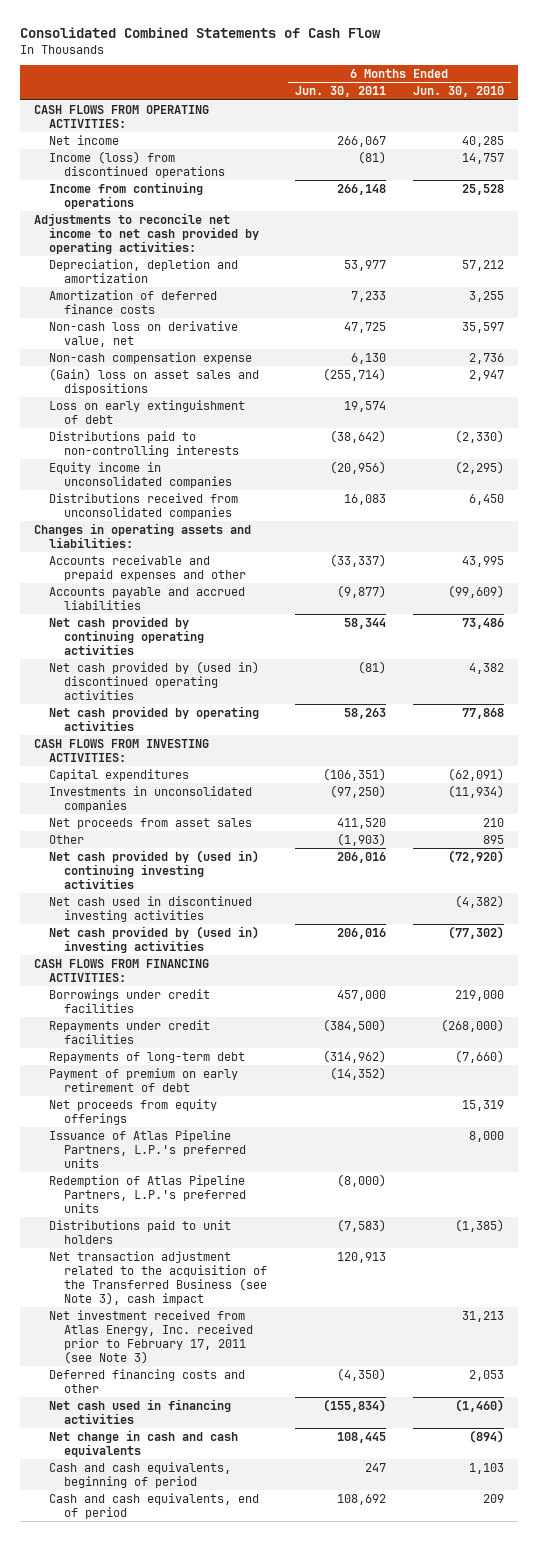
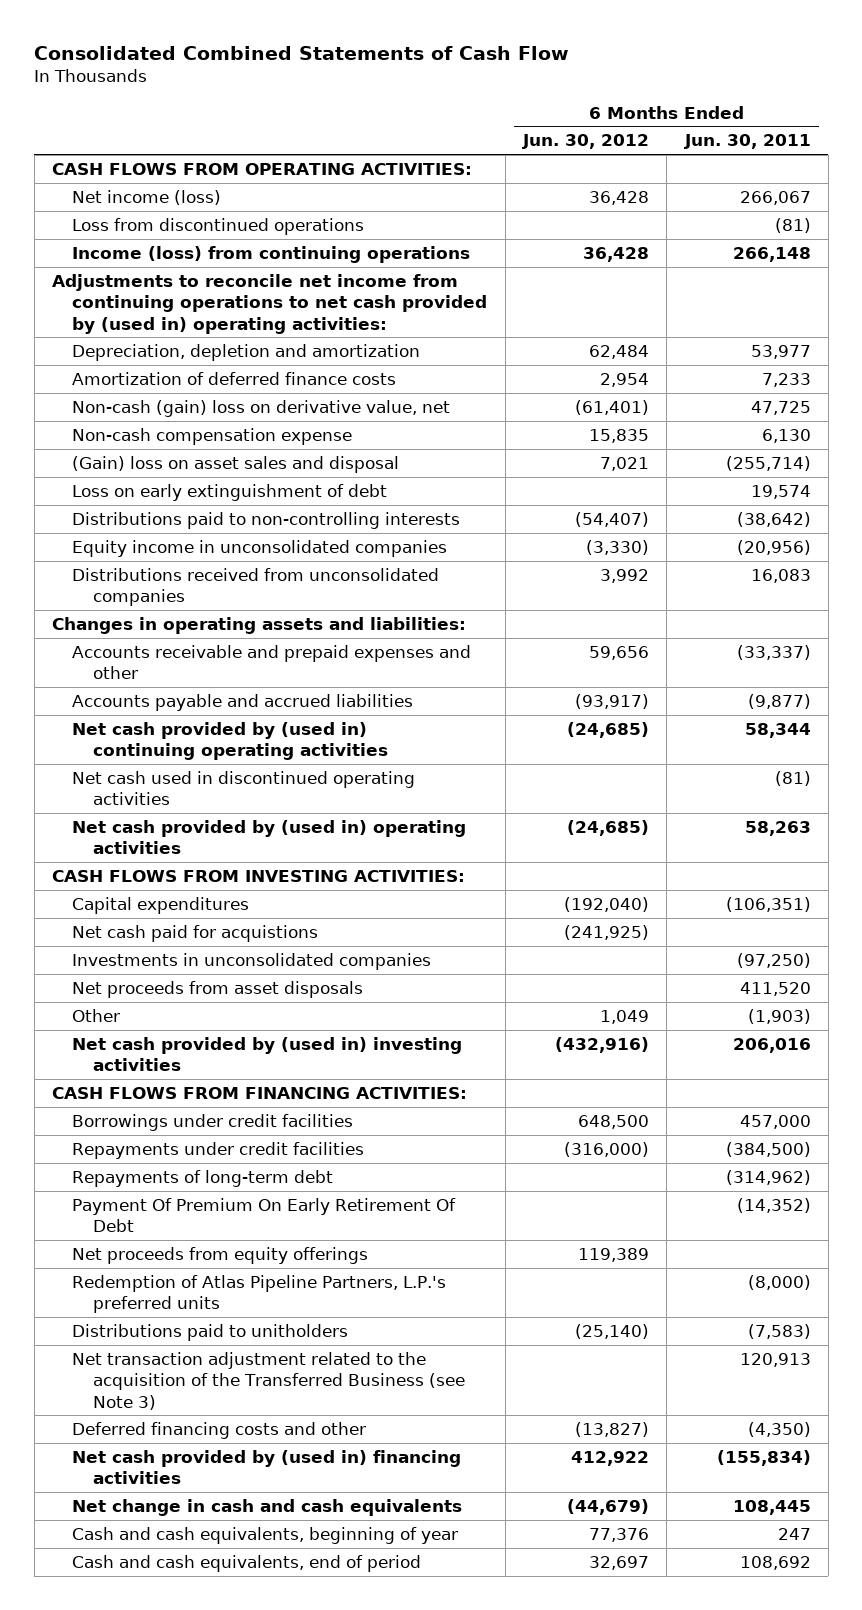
- | 6 Months Ended Jun. 30, 2011 | 6 Months Ended Jun. 30, 2010
+ | 6 Months Ended Jun. 30, 2012 | 6 Months Ended Jun. 30, 2011
- Net income | 266,067 | 40,285
- Income (loss) from discontinued operations | (81) | 14,757
- Income from continuing operations | 266,148 | 25,528
- Adjustments to reconcile net income to net cash provided by operating activities:
+ Net income (loss) | 36,428 | 266,067
+ Loss from discontinued operations | | (81)
+ Income (loss) from continuing operations | 36,428 | 266,148
+ Adjustments to reconcile net income from continuing operations to net cash provided by (used in) operating activities:
- Non-cash loss on derivative value, net | 47,725 | 35,597
+ Non-cash (gain) loss on derivative value, net | (61,401) | 47,725
- (Gain) loss on asset sales and dispositions | (255,714) | 2,947
+ (Gain) loss on asset sales and disposal | 7,021 | (255,714)
- Net cash provided by continuing operating activities | 58,344 | 73,486
- Net cash provided by (used in) discontinued operating activities | (81) | 4,382
- Net cash provided by operating activities | 58,263 | 77,868
+ Net cash provided by (used in) continuing operating activities | (24,685) | 58,344
+ Net cash used in discontinued operating activities | | (81)
+ Net cash provided by (used in) operating activities | (24,685) | 58,263
+ Net cash paid for acquistions | (241,925) |
- Net proceeds from asset sales | 411,520 | 210
+ Net proceeds from asset disposals | | 411,520
- Net cash provided by (used in) continuing investing activities | 206,016 | (72,920)
- Net cash used in discontinued investing activities | | (4,382)
- Payment of premium on early retirement of debt | (14,352) |
+ Payment Of Premium On Early Retirement Of Debt | | (14,352)
- Issuance of Atlas Pipeline Partners, L.P.'s preferred units | | 8,000
- Distributions paid to unit holders | (7,583) | (1,385)
- Net transaction adjustment related to the acquisition of the Transferred Business (see Note 3), cash impact | 120,913 |
- Net investment received from Atlas Energy, Inc. received prior to February 17, 2011 (see Note 3) | | 31,213
+ Distributions paid to unitholders | (25,140) | (7,583)
+ Net transaction adjustment related to the acquisition of the Transferred Business (see Note 3) | | 120,913
- Net cash used in financing activities | (155,834) | (1,460)
+ Net cash provided by (used in) financing activities | 412,922 | (155,834)
- Cash and cash equivalents, beginning of period | 247 | 1,103
+ Cash and cash equivalents, beginning of year | 77,376 | 247

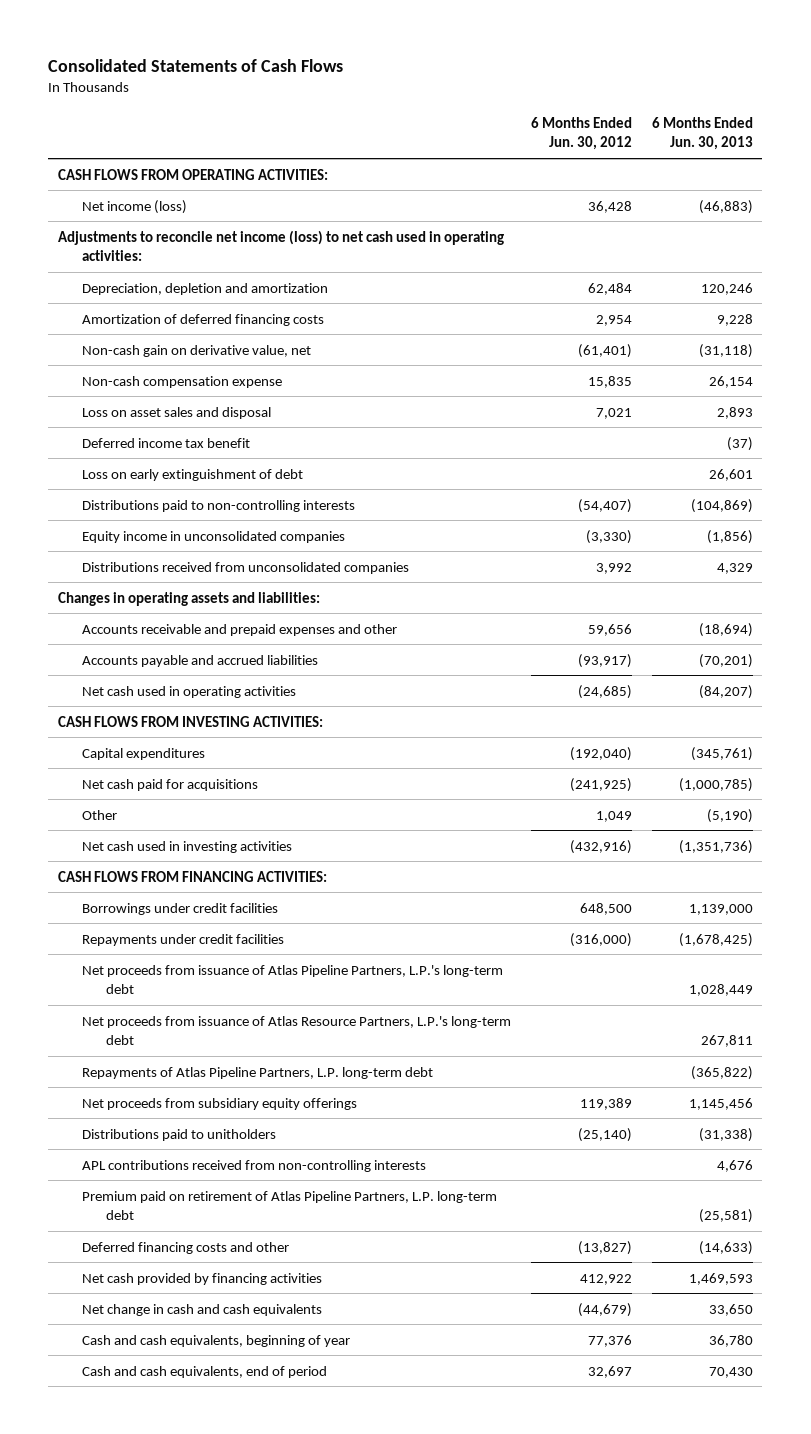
- Consolidated Combined Statements of Cash Flow
+ Consolidated Statements of Cash Flows
- | 6 Months Ended Jun. 30, 2012 | 6 Months Ended Jun. 30, 2011
+ | 6 Months Ended Jun. 30, 2012 | 6 Months Ended Jun. 30, 2013
- Loss from discontinued operations | | (81)
- Income (loss) from continuing operations | 36,428 | 266,148
- Adjustments to reconcile net income from continuing operations to net cash provided by (used in) operating activities:
+ Adjustments to reconcile net income (loss) to net cash used in operating activities:
- Amortization of deferred finance costs | 2,954 | 7,233
- Non-cash (gain) loss on derivative value, net | (61,401) | 47,725
+ Amortization of deferred financing costs | 2,954 | 9,228
+ Non-cash gain on derivative value, net | (61,401) | (31,118)
- (Gain) loss on asset sales and disposal | 7,021 | (255,714)
+ Loss on asset sales and disposal | 7,021 | 2,893
+ Deferred income tax benefit | | (37)
- Net cash provided by (used in) continuing operating activities | (24,685) | 58,344
- Net cash used in discontinued operating activities | | (81)
- Net cash provided by (used in) operating activities | (24,685) | 58,263
+ Net cash used in operating activities | (24,685) | (84,207)
- Net cash paid for acquistions | (241,925) |
- Investments in unconsolidated companies | | (97,250)
- Net proceeds from asset disposals | | 411,520
+ Net cash paid for acquisitions | (241,925) | (1,000,785)
- Net cash provided by (used in) investing activities | (432,916) | 206,016
+ Net cash used in investing activities | (432,916) | (1,351,736)
- Repayments of long-term debt | | (314,962)
- Payment Of Premium On Early Retirement Of Debt | | (14,352)
- Net proceeds from equity offerings | 119,389 |
- Redemption of Atlas Pipeline Partners, L.P.'s preferred units | | (8,000)
+ Net proceeds from issuance of Atlas Pipeline Partners, L.P.'s long-term debt | | 1,028,449
+ Net proceeds from issuance of Atlas Resource Partners, L.P.'s long-term debt | | 267,811
+ Repayments of Atlas Pipeline Partners, L.P. long-term debt | | (365,822)
+ Net proceeds from subsidiary equity offerings | 119,389 | 1,145,456
- Net transaction adjustment related to the acquisition of the Transferred Business (see Note 3) | | 120,913
+ APL contributions received from non-controlling interests | | 4,676
+ Premium paid on retirement of Atlas Pipeline Partners, L.P. long-term debt | | (25,581)
- Net cash provided by (used in) financing activities | 412,922 | (155,834)
+ Net cash provided by financing activities | 412,922 | 1,469,593

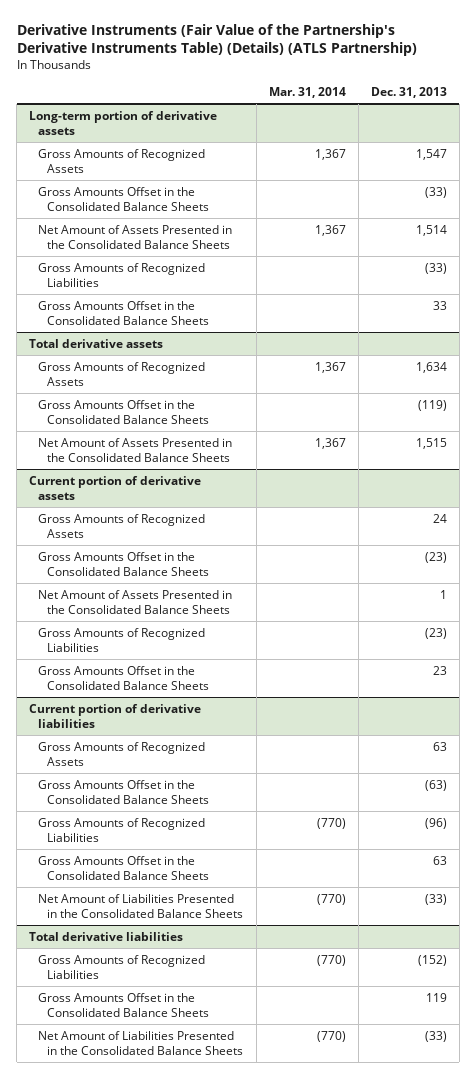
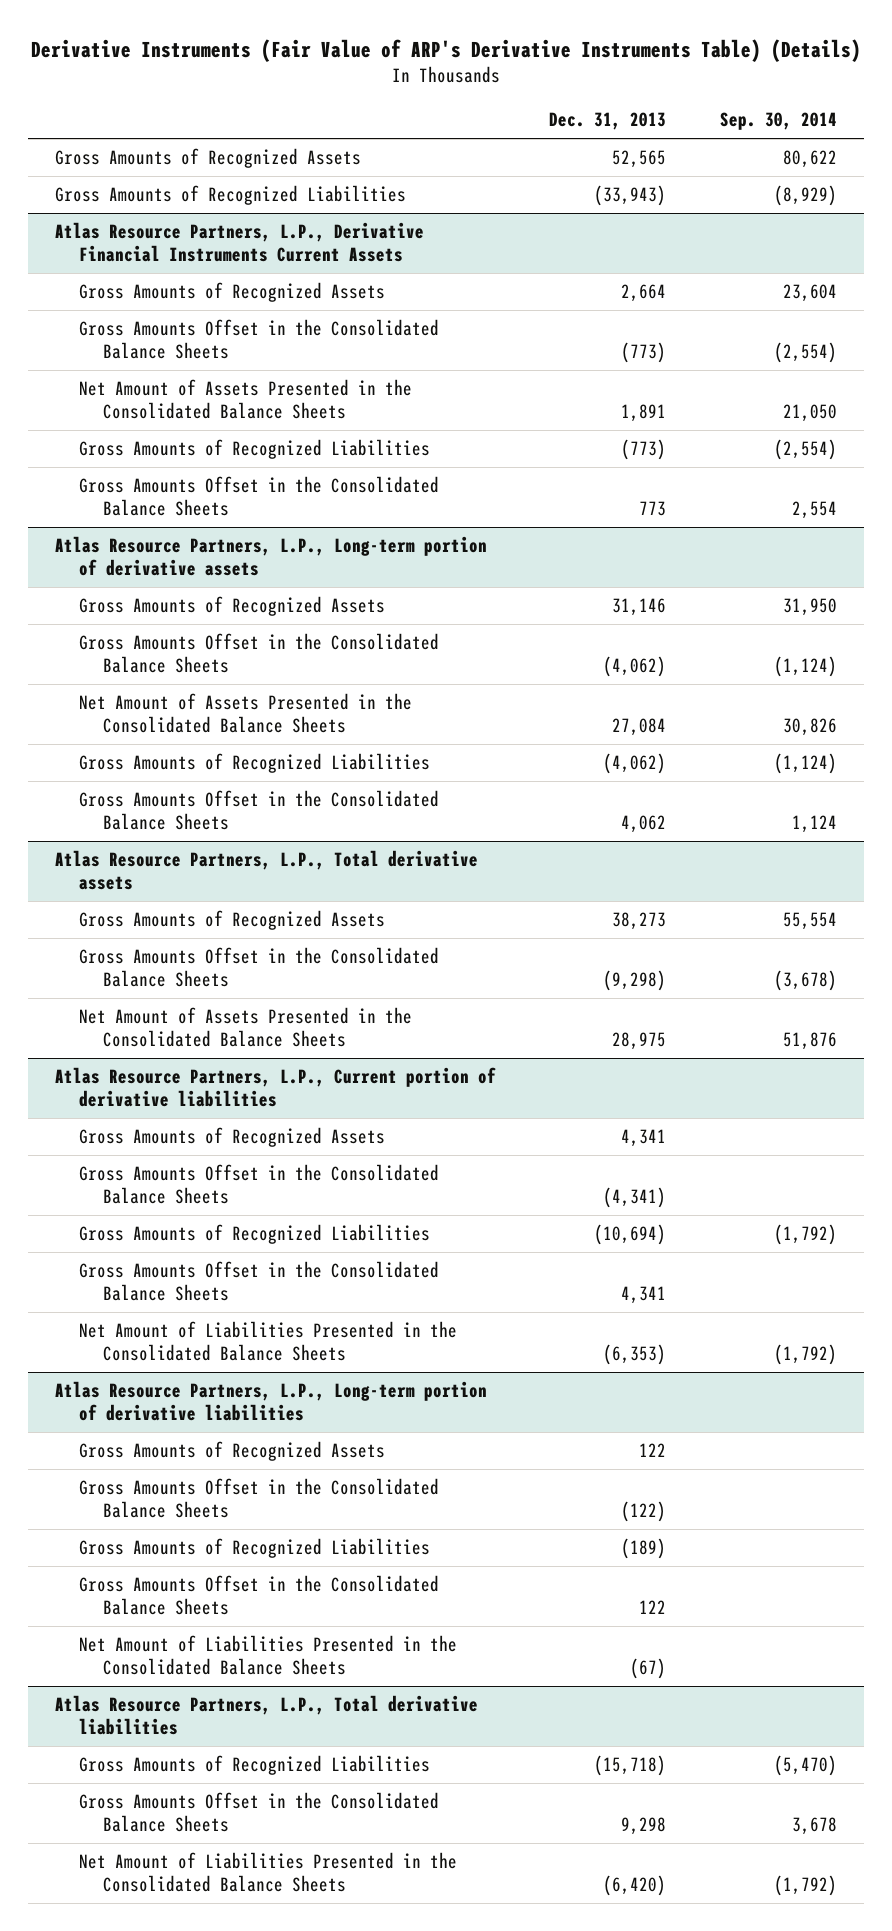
- Derivative Instruments (Fair Value of the Partnership's Derivative Instruments Table) (Details) (ATLS Partnership)
+ Derivative Instruments (Fair Value of ARP's Derivative Instruments Table) (Details)
- | Mar. 31, 2014 | Dec. 31, 2013
+ | Dec. 31, 2013 | Sep. 30, 2014
- Long-term portion of derivative assets
- Gross Amounts of Recognized Assets | 1,367 | 1,547
- Gross Amounts Offset in the Consolidated Balance Sheets | | (33)
- Net Amount of Assets Presented in the Consolidated Balance Sheets | 1,367 | 1,514
- Gross Amounts of Recognized Liabilities | | (33)
- Gross Amounts Offset in the Consolidated Balance Sheets | | 33
- Total derivative assets
- Gross Amounts of Recognized Assets | 1,367 | 1,634
- Gross Amounts Offset in the Consolidated Balance Sheets | | (119)
- Net Amount of Assets Presented in the Consolidated Balance Sheets | 1,367 | 1,515
- Current portion of derivative assets
- Gross Amounts of Recognized Assets | | 24
- Gross Amounts Offset in the Consolidated Balance Sheets | | (23)
- Net Amount of Assets Presented in the Consolidated Balance Sheets | | 1
- Gross Amounts of Recognized Liabilities | | (23)
- Gross Amounts Offset in the Consolidated Balance Sheets | | 23
- Current portion of derivative liabilities
- Gross Amounts of Recognized Assets | | 63
- Gross Amounts Offset in the Consolidated Balance Sheets | | (63)
- Gross Amounts of Recognized Liabilities | (770) | (96)
- Gross Amounts Offset in the Consolidated Balance Sheets | | 63
- Net Amount of Liabilities Presented in the Consolidated Balance Sheets | (770) | (33)
- Total derivative liabilities
- Gross Amounts of Recognized Liabilities | (770) | (152)
- Gross Amounts Offset in the Consolidated Balance Sheets | | 119
- Net Amount of Liabilities Presented in the Consolidated Balance Sheets | (770) | (33)
+ Gross Amounts of Recognized Assets | 52,565 | 80,622
+ Gross Amounts of Recognized Liabilities | (33,943) | (8,929)
+ Atlas Resource Partners, L.P., Derivative Financial Instruments Current Assets
+ Gross Amounts of Recognized Assets | 2,664 | 23,604
+ Gross Amounts Offset in the Consolidated Balance Sheets | (773) | (2,554)
+ Net Amount of Assets Presented in the Consolidated Balance Sheets | 1,891 | 21,050
+ Gross Amounts of Recognized Liabilities | (773) | (2,554)
+ Gross Amounts Offset in the Consolidated Balance Sheets | 773 | 2,554
+ Atlas Resource Partners, L.P., Long-term portion of derivative assets
+ Gross Amounts of Recognized Assets | 31,146 | 31,950
+ Gross Amounts Offset in the Consolidated Balance Sheets | (4,062) | (1,124)
+ Net Amount of Assets Presented in the Consolidated Balance Sheets | 27,084 | 30,826
+ Gross Amounts of Recognized Liabilities | (4,062) | (1,124)
+ Gross Amounts Offset in the Consolidated Balance Sheets | 4,062 | 1,124
+ Atlas Resource Partners, L.P., Total derivative assets
+ Gross Amounts of Recognized Assets | 38,273 | 55,554
+ Gross Amounts Offset in the Consolidated Balance Sheets | (9,298) | (3,678)
+ Net Amount of Assets Presented in the Consolidated Balance Sheets | 28,975 | 51,876
+ Atlas Resource Partners, L.P., Current portion of derivative liabilities
+ Gross Amounts of Recognized Assets | 4,341 |
+ Gross Amounts Offset in the Consolidated Balance Sheets | (4,341) |
+ Gross Amounts of Recognized Liabilities | (10,694) | (1,792)
+ Gross Amounts Offset in the Consolidated Balance Sheets | 4,341 |
+ Net Amount of Liabilities Presented in the Consolidated Balance Sheets | (6,353) | (1,792)
+ Atlas Resource Partners, L.P., Long-term portion of derivative liabilities
+ Gross Amounts of Recognized Assets | 122 |
+ Gross Amounts Offset in the Consolidated Balance Sheets | (122) |
+ Gross Amounts of Recognized Liabilities | (189) |
+ Gross Amounts Offset in the Consolidated Balance Sheets | 122 |
+ Net Amount of Liabilities Presented in the Consolidated Balance Sheets | (67) |
+ Atlas Resource Partners, L.P., Total derivative liabilities
+ Gross Amounts of Recognized Liabilities | (15,718) | (5,470)
+ Gross Amounts Offset in the Consolidated Balance Sheets | 9,298 | 3,678
+ Net Amount of Liabilities Presented in the Consolidated Balance Sheets | (6,420) | (1,792)

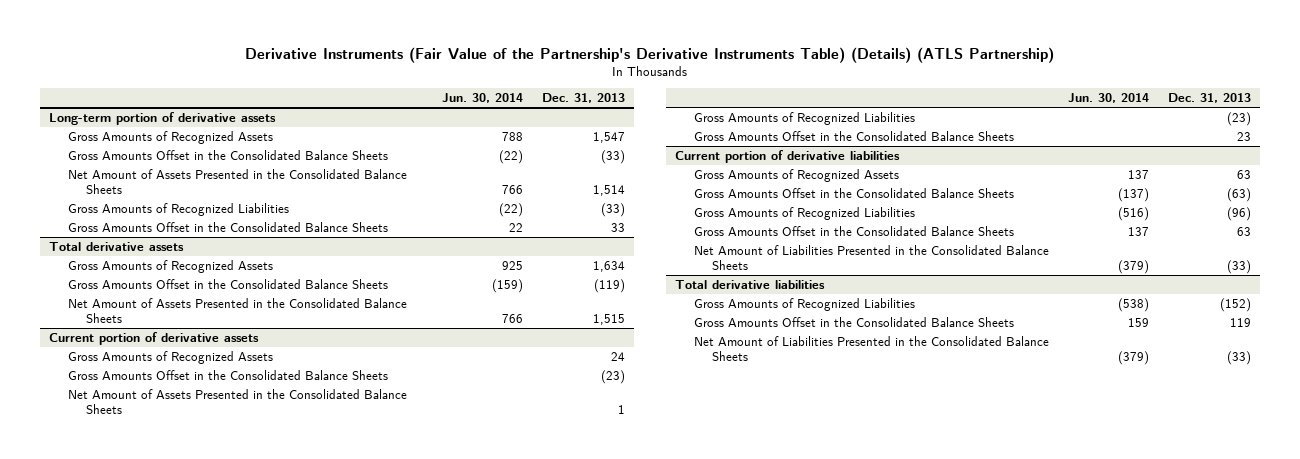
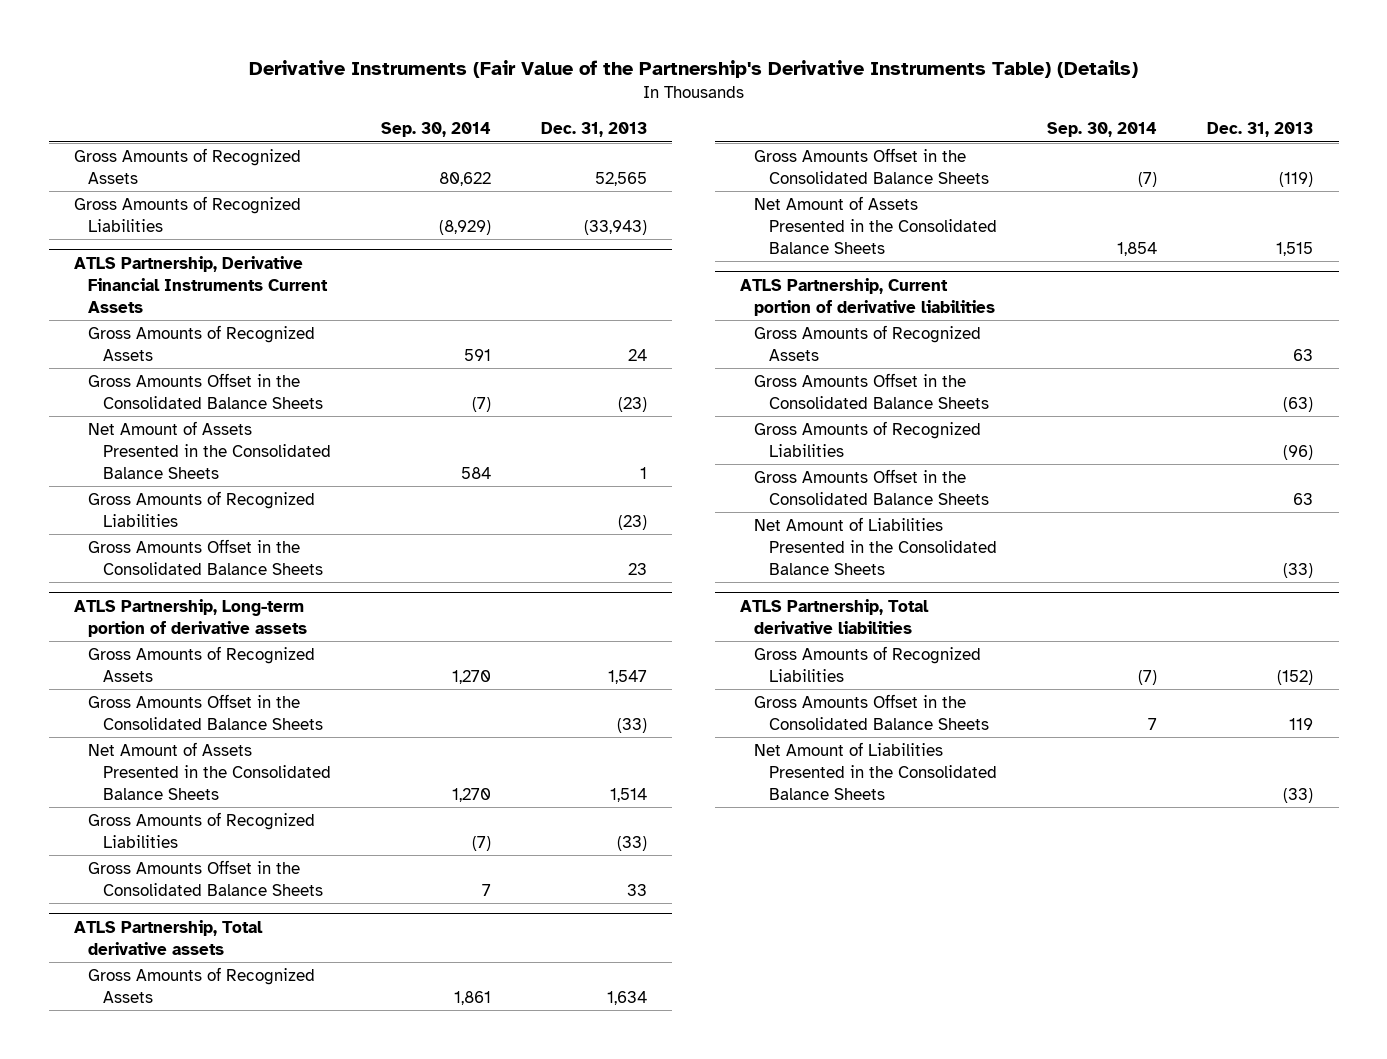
- Derivative Instruments (Fair Value of the Partnership's Derivative Instruments Table) (Details) (ATLS Partnership)
+ Derivative Instruments (Fair Value of the Partnership's Derivative Instruments Table) (Details)
- | Jun. 30, 2014 | Dec. 31, 2013
+ | Sep. 30, 2014 | Dec. 31, 2013
- Long-term portion of derivative assets
+ Gross Amounts of Recognized Assets | 80,622 | 52,565
+ Gross Amounts of Recognized Liabilities | (8,929) | (33,943)
+ ATLS Partnership, Derivative Financial Instruments Current Assets
+ Gross Amounts of Recognized Assets | 591 | 24
+ Gross Amounts Offset in the Consolidated Balance Sheets | (7) | (23)
+ Net Amount of Assets Presented in the Consolidated Balance Sheets | 584 | 1
+ Gross Amounts of Recognized Liabilities | | (23)
+ Gross Amounts Offset in the Consolidated Balance Sheets | | 23
+ ATLS Partnership, Long-term portion of derivative assets
- Total derivative assets
+ ATLS Partnership, Total derivative assets
- Current portion of derivative assets
- Gross Amounts of Recognized Assets | | 24
- Gross Amounts Offset in the Consolidated Balance Sheets | | (23)
- Net Amount of Assets Presented in the Consolidated Balance Sheets | | 1
- Gross Amounts of Recognized Liabilities | | (23)
- Gross Amounts Offset in the Consolidated Balance Sheets | | 23
- Current portion of derivative liabilities
+ ATLS Partnership, Current portion of derivative liabilities
- Total derivative liabilities
+ ATLS Partnership, Total derivative liabilities

